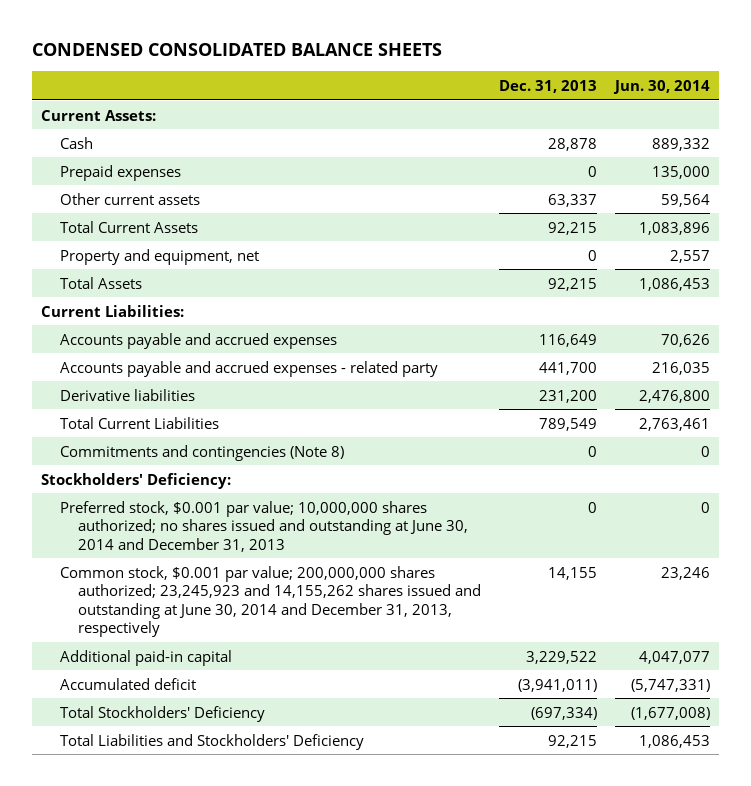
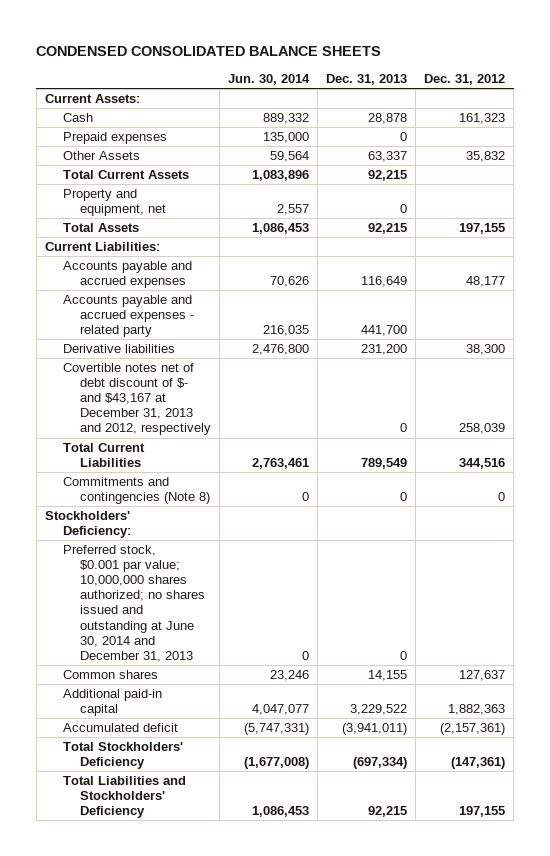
- | Dec. 31, 2013 | Jun. 30, 2014
+ | Jun. 30, 2014 | Dec. 31, 2013 | Dec. 31, 2012
- Other current assets | 63,337 | 59,564
+ Other Assets | 59,564 | 63,337 | 35,832
+ Covertible notes net of debt discount of $- and $43,167 at December 31, 2013 and 2012, respectively | | 0 | 258,039
- Common stock, $0.001 par value; 200,000,000 shares authorized; 23,245,923 and 14,155,262 shares issued and outstanding at June 30, 2014 and December 31, 2013, respectively | 14,155 | 23,246
+ Common shares | 23,246 | 14,155 | 127,637

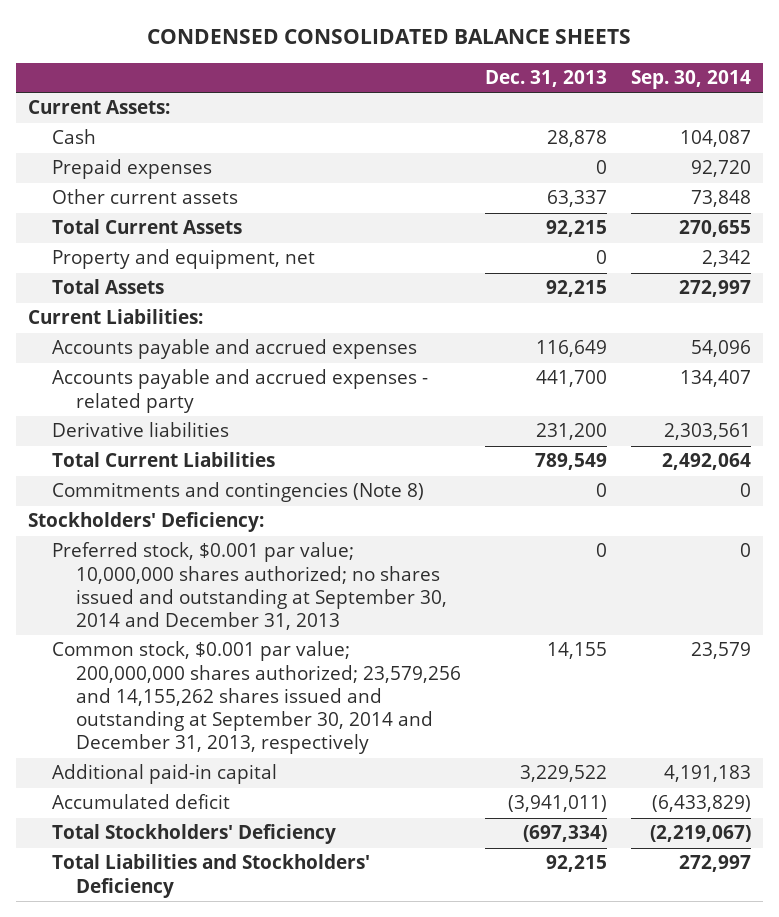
- | Jun. 30, 2014 | Dec. 31, 2013 | Dec. 31, 2012
+ | Dec. 31, 2013 | Sep. 30, 2014
- Other Assets | 59,564 | 63,337 | 35,832
+ Other current assets | 63,337 | 73,848
- Covertible notes net of debt discount of $- and $43,167 at December 31, 2013 and 2012, respectively | | 0 | 258,039
- Preferred stock, $0.001 par value; 10,000,000 shares authorized; no shares issued and outstanding at June 30, 2014 and December 31, 2013 | 0 | 0 |
- Common shares | 23,246 | 14,155 | 127,637
+ Preferred stock, $0.001 par value; 10,000,000 shares authorized; no shares issued and outstanding at September 30, 2014 and December 31, 2013 | 0 | 0
+ Common stock, $0.001 par value; 200,000,000 shares authorized; 23,579,256 and 14,155,262 shares issued and outstanding at September 30, 2014 and December 31, 2013, respectively | 14,155 | 23,579

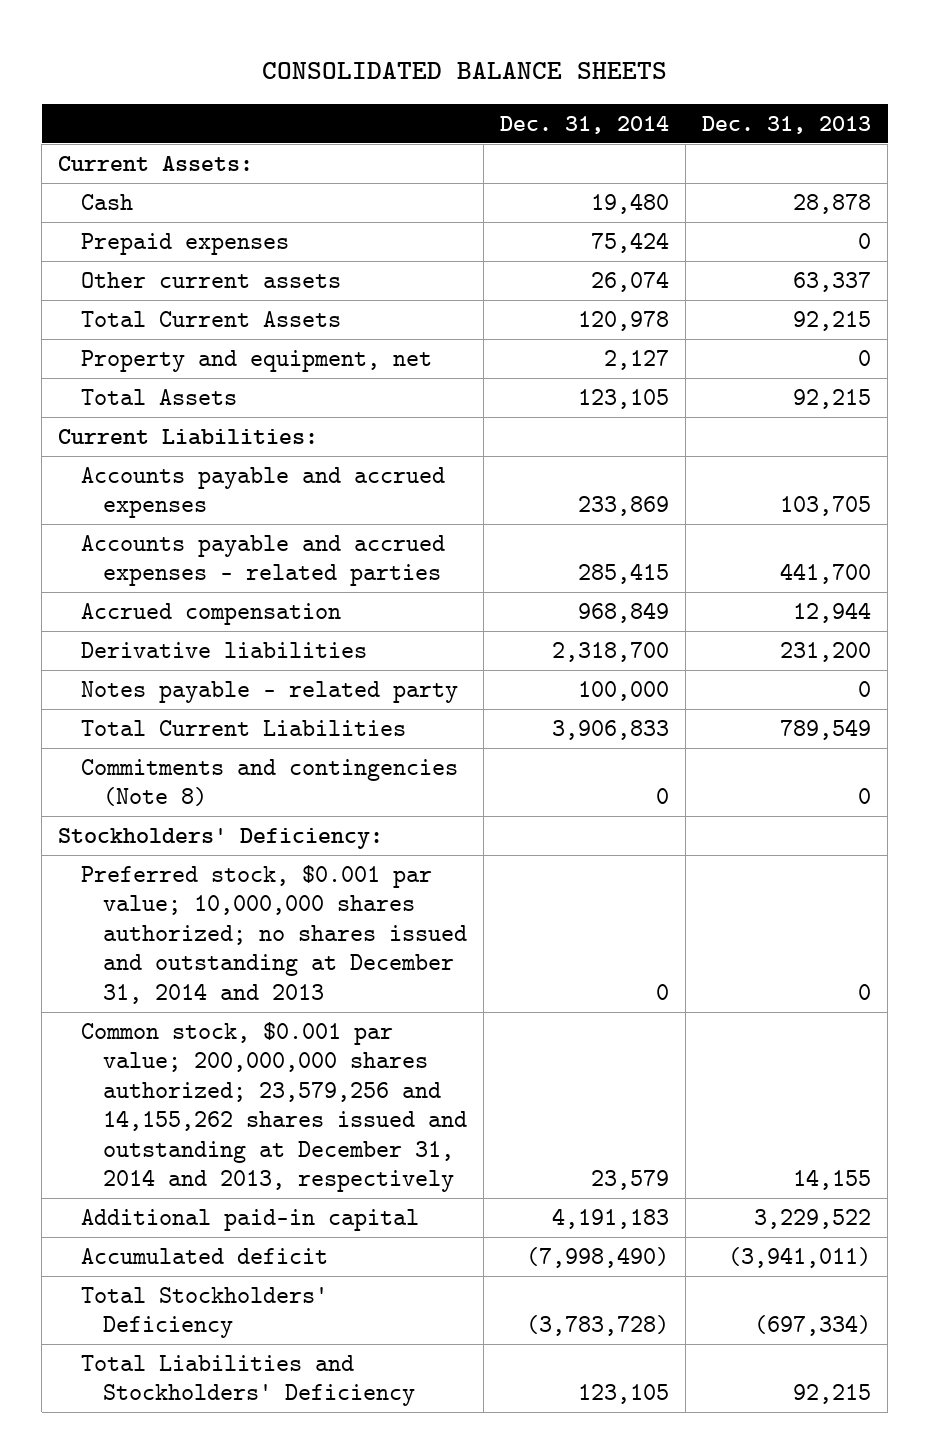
- CONDENSED CONSOLIDATED BALANCE SHEETS
+ CONSOLIDATED BALANCE SHEETS
- | Dec. 31, 2013 | Sep. 30, 2014
+ | Dec. 31, 2014 | Dec. 31, 2013
- Accounts payable and accrued expenses | 116,649 | 54,096
- Accounts payable and accrued expenses - related party | 441,700 | 134,407
+ Accounts payable and accrued expenses | 233,869 | 103,705
+ Accounts payable and accrued expenses - related parties | 285,415 | 441,700
+ Accrued compensation | 968,849 | 12,944
+ Notes payable - related party | 100,000 | 0
- Preferred stock, $0.001 par value; 10,000,000 shares authorized; no shares issued and outstanding at September 30, 2014 and December 31, 2013 | 0 | 0
- Common stock, $0.001 par value; 200,000,000 shares authorized; 23,579,256 and 14,155,262 shares issued and outstanding at September 30, 2014 and December 31, 2013, respectively | 14,155 | 23,579
+ Preferred stock, $0.001 par value; 10,000,000 shares authorized; no shares issued and outstanding at December 31, 2014 and 2013 | 0 | 0
+ Common stock, $0.001 par value; 200,000,000 shares authorized; 23,579,256 and 14,155,262 shares issued and outstanding at December 31, 2014 and 2013, respectively | 23,579 | 14,155

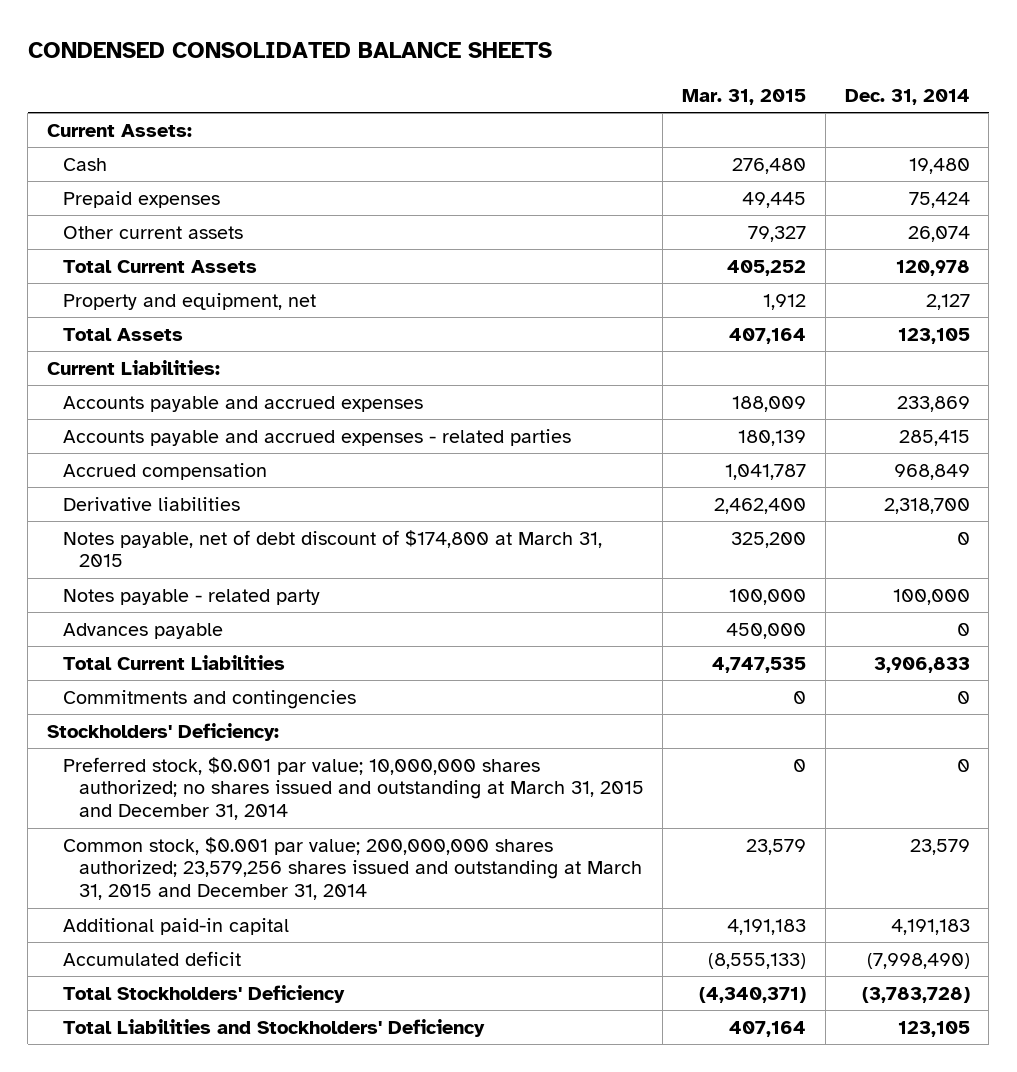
- CONSOLIDATED BALANCE SHEETS
+ CONDENSED CONSOLIDATED BALANCE SHEETS
- | Dec. 31, 2014 | Dec. 31, 2013
+ | Mar. 31, 2015 | Dec. 31, 2014
+ Notes payable, net of debt discount of $174,800 at March 31, 2015 | 325,200 | 0
+ Advances payable | 450,000 | 0
- Commitments and contingencies (Note 8) | 0 | 0
+ Commitments and contingencies | 0 | 0
- Preferred stock, $0.001 par value; 10,000,000 shares authorized; no shares issued and outstanding at December 31, 2014 and 2013 | 0 | 0
- Common stock, $0.001 par value; 200,000,000 shares authorized; 23,579,256 and 14,155,262 shares issued and outstanding at December 31, 2014 and 2013, respectively | 23,579 | 14,155
+ Preferred stock, $0.001 par value; 10,000,000 shares authorized; no shares issued and outstanding at March 31, 2015 and December 31, 2014 | 0 | 0
+ Common stock, $0.001 par value; 200,000,000 shares authorized; 23,579,256 shares issued and outstanding at March 31, 2015 and December 31, 2014 | 23,579 | 23,579

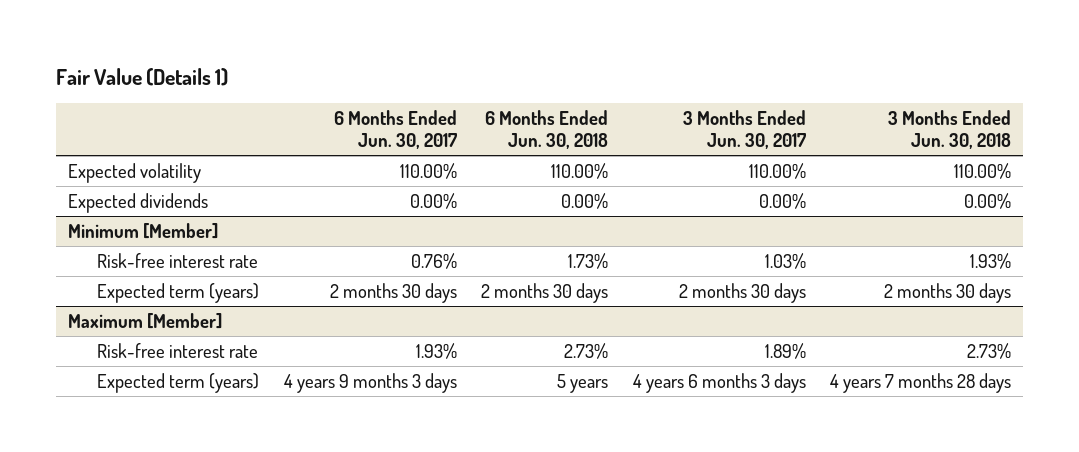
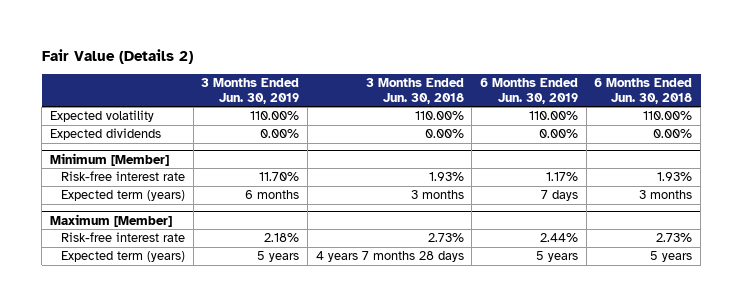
- Fair Value (Details 1)
+ Fair Value (Details 2)
- | 6 Months Ended Jun. 30, 2017 | 6 Months Ended Jun. 30, 2018 | 3 Months Ended Jun. 30, 2017 | 3 Months Ended Jun. 30, 2018
+ | 3 Months Ended Jun. 30, 2019 | 3 Months Ended Jun. 30, 2018 | 6 Months Ended Jun. 30, 2019 | 6 Months Ended Jun. 30, 2018
@ Minimum [Member]
- Risk-free interest rate | 0.76% | 1.73% | 1.03% | 1.93%
- Expected term (years) | 2 months 30 days | 2 months 30 days | 2 months 30 days | 2 months 30 days
+ Risk-free interest rate | 11.70% | 1.93% | 1.17% | 1.93%
+ Expected term (years) | 6 months | 3 months | 7 days | 3 months

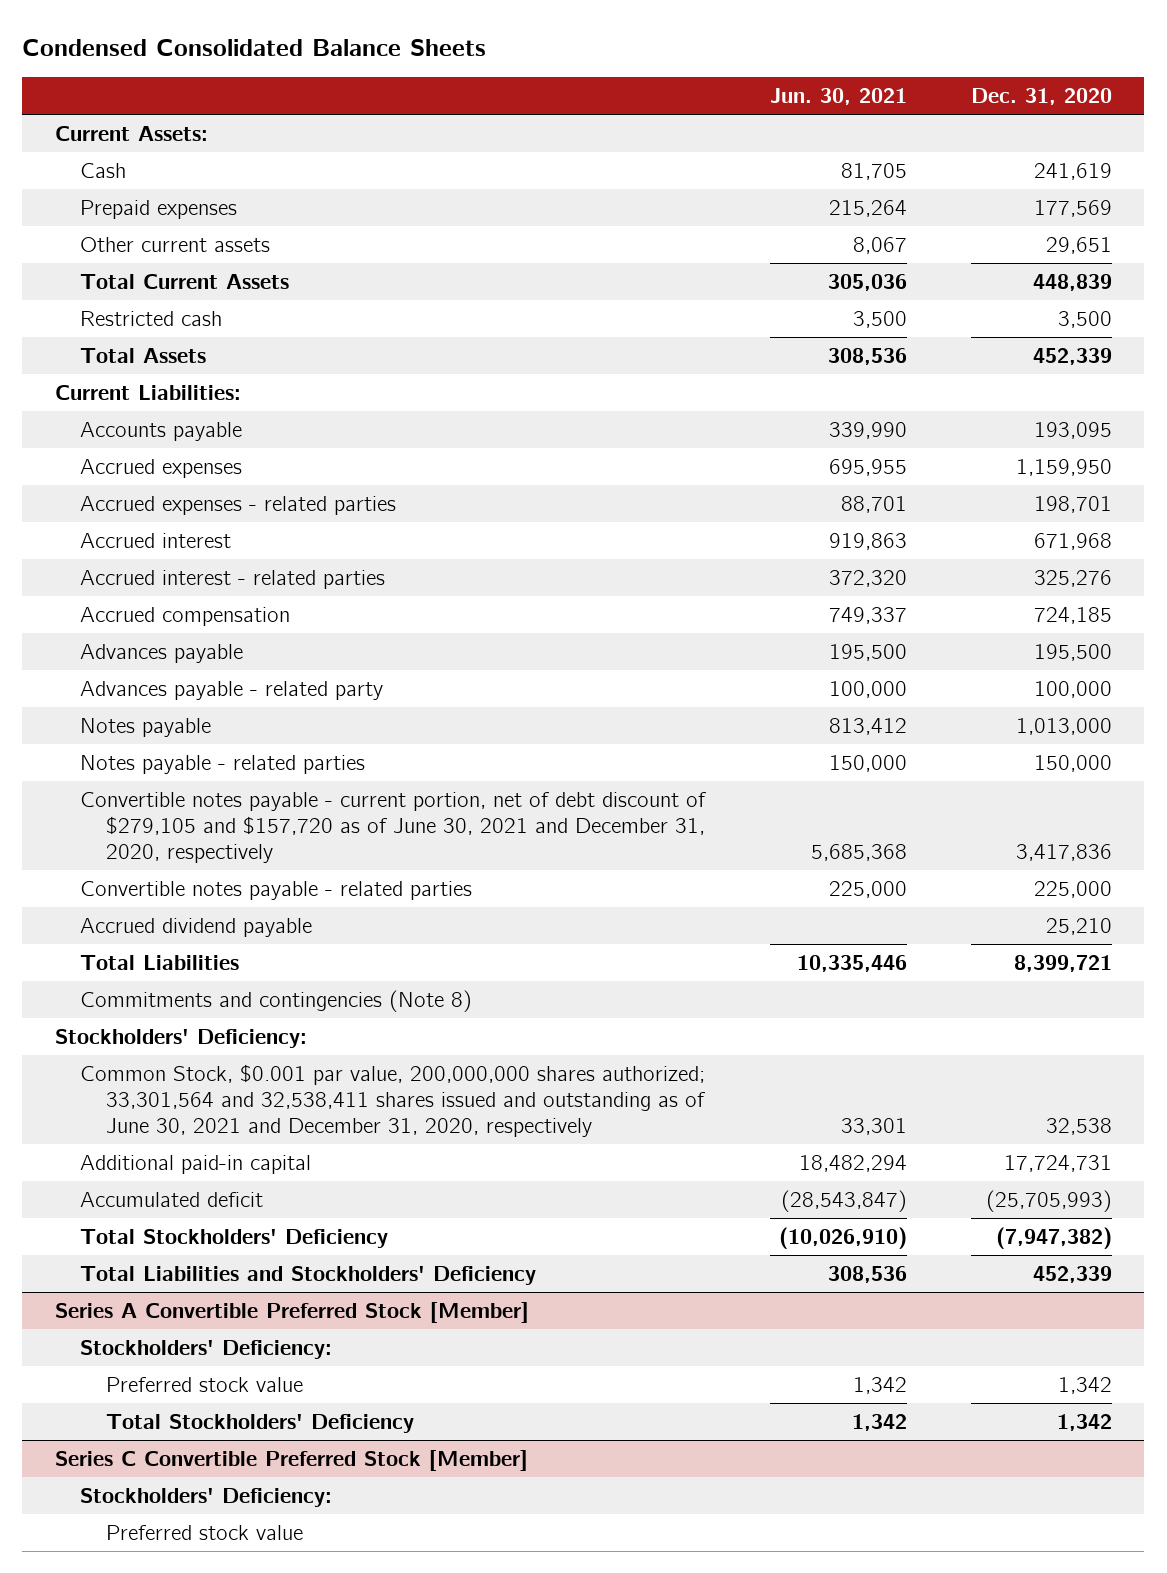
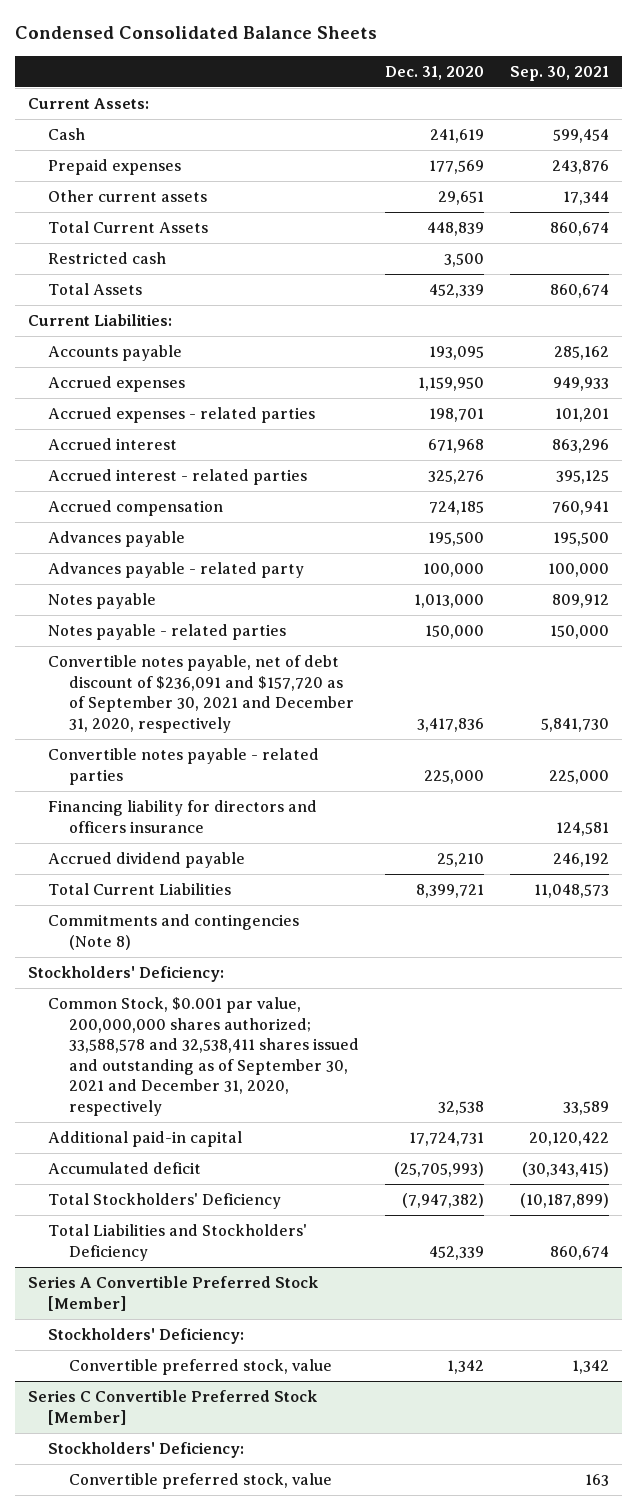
- | Jun. 30, 2021 | Dec. 31, 2020
+ | Dec. 31, 2020 | Sep. 30, 2021
- Convertible notes payable - current portion, net of debt discount of $279,105 and $157,720 as of June 30, 2021 and December 31, 2020, respectively | 5,685,368 | 3,417,836
+ Convertible notes payable, net of debt discount of $236,091 and $157,720 as of September 30, 2021 and December 31, 2020, respectively | 3,417,836 | 5,841,730
+ Financing liability for directors and officers insurance | | 124,581
- Total Liabilities | 10,335,446 | 8,399,721
+ Total Current Liabilities | 8,399,721 | 11,048,573
- Common Stock, $0.001 par value, 200,000,000 shares authorized; 33,301,564 and 32,538,411 shares issued and outstanding as of June 30, 2021 and December 31, 2020, respectively | 33,301 | 32,538
+ Common Stock, $0.001 par value, 200,000,000 shares authorized; 33,588,578 and 32,538,411 shares issued and outstanding as of September 30, 2021 and December 31, 2020, respectively | 32,538 | 33,589
@ Series A Convertible Preferred Stock [Member]
- Preferred stock value | 1,342 | 1,342
- Total Stockholders' Deficiency | 1,342 | 1,342
+ Convertible preferred stock, value | 1,342 | 1,342
@ Series C Convertible Preferred Stock [Member]
- Preferred stock value
+ Convertible preferred stock, value | | 163

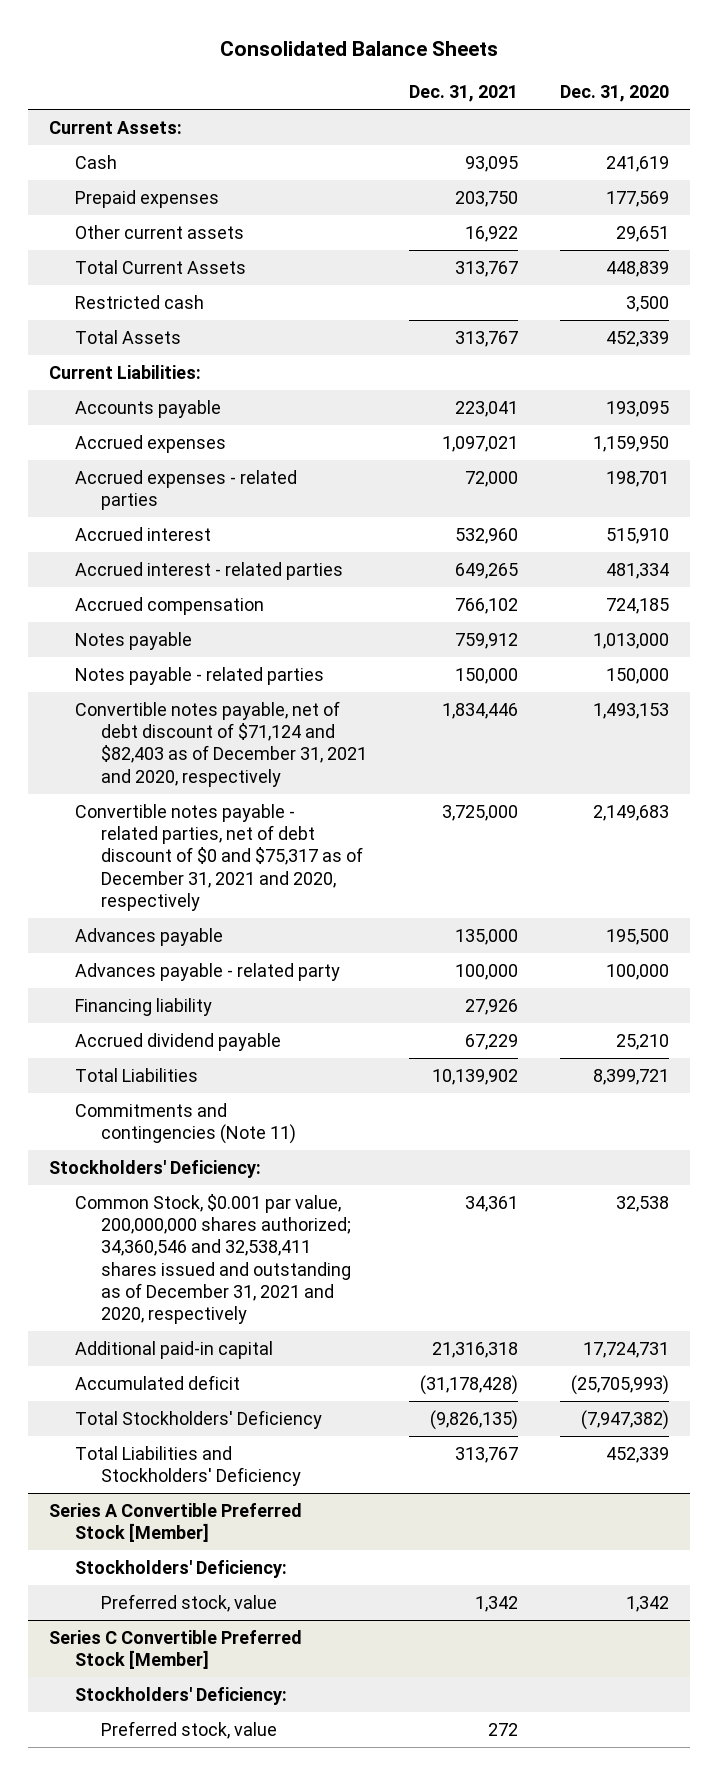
- Condensed Consolidated Balance Sheets
+ Consolidated Balance Sheets
- | Dec. 31, 2020 | Sep. 30, 2021
+ | Dec. 31, 2021 | Dec. 31, 2020
- Accrued interest | 671,968 | 863,296
- Accrued interest - related parties | 325,276 | 395,125
+ Accrued interest | 532,960 | 515,910
+ Accrued interest - related parties | 649,265 | 481,334
- Convertible notes payable, net of debt discount of $236,091 and $157,720 as of September 30, 2021 and December 31, 2020, respectively | 3,417,836 | 5,841,730
- Convertible notes payable - related parties | 225,000 | 225,000
- Financing liability for directors and officers insurance | | 124,581
+ Convertible notes payable, net of debt discount of $71,124 and $82,403 as of December 31, 2021 and 2020, respectively | 1,834,446 | 1,493,153
+ Convertible notes payable - related parties, net of debt discount of $0 and $75,317 as of December 31, 2021 and 2020, respectively | 3,725,000 | 2,149,683
moved down: Advances payable | 135,000 | 195,500
moved down: Advances payable - related party | 100,000 | 100,000
+ Financing liability | 27,926 |
- Total Current Liabilities | 8,399,721 | 11,048,573
- Commitments and contingencies (Note 8)
+ Total Liabilities | 10,139,902 | 8,399,721
+ Commitments and contingencies (Note 11)
- Common Stock, $0.001 par value, 200,000,000 shares authorized; 33,588,578 and 32,538,411 shares issued and outstanding as of September 30, 2021 and December 31, 2020, respectively | 32,538 | 33,589
+ Common Stock, $0.001 par value, 200,000,000 shares authorized; 34,360,546 and 32,538,411 shares issued and outstanding as of December 31, 2021 and 2020, respectively | 34,361 | 32,538
@ Series A Convertible Preferred Stock [Member]
- Convertible preferred stock, value | 1,342 | 1,342
+ Preferred stock, value | 1,342 | 1,342
@ Series C Convertible Preferred Stock [Member]
- Convertible preferred stock, value | | 163
+ Preferred stock, value | 272 |

